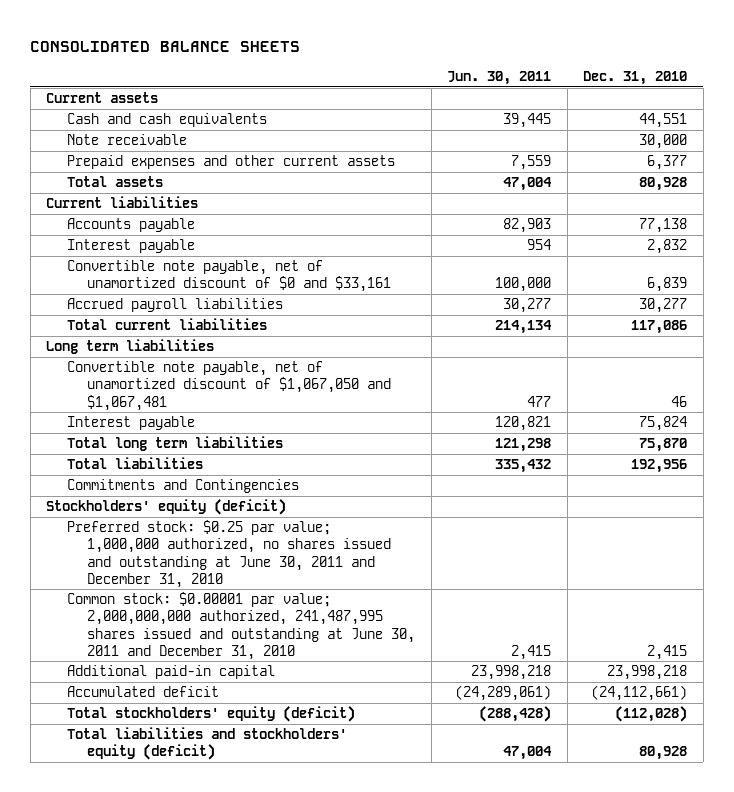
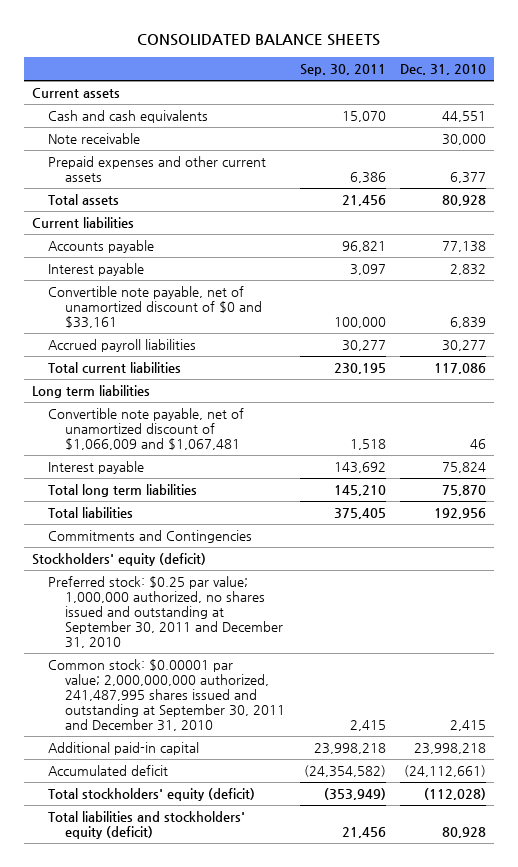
- | Jun. 30, 2011 | Dec. 31, 2010
+ | Sep. 30, 2011 | Dec. 31, 2010
- Convertible note payable, net of unamortized discount of $1,067,050 and $1,067,481 | 477 | 46
+ Convertible note payable, net of unamortized discount of $1,066,009 and $1,067,481 | 1,518 | 46
- Preferred stock: $0.25 par value; 1,000,000 authorized, no shares issued and outstanding at June 30, 2011 and December 31, 2010
- Common stock: $0.00001 par value; 2,000,000,000 authorized, 241,487,995 shares issued and outstanding at June 30, 2011 and December 31, 2010 | 2,415 | 2,415
+ Preferred stock: $0.25 par value; 1,000,000 authorized, no shares issued and outstanding at September 30, 2011 and December 31, 2010
+ Common stock: $0.00001 par value; 2,000,000,000 authorized, 241,487,995 shares issued and outstanding at September 30, 2011 and December 31, 2010 | 2,415 | 2,415

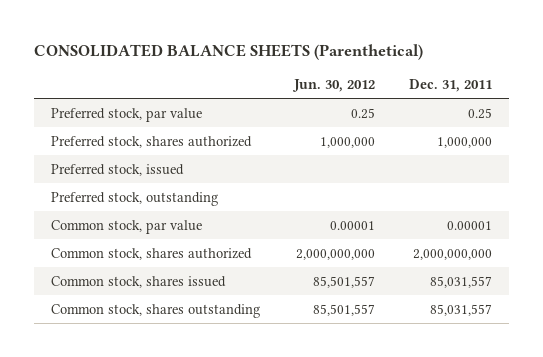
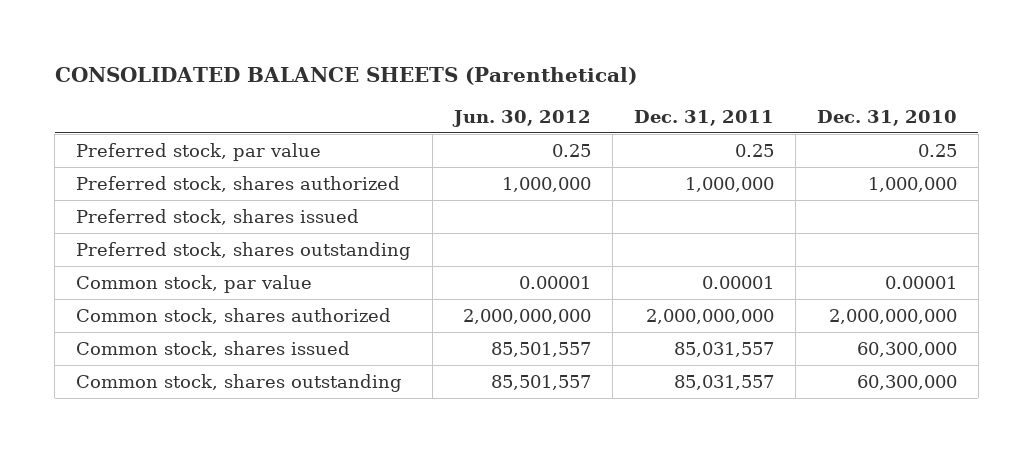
- | Jun. 30, 2012 | Dec. 31, 2011
+ | Jun. 30, 2012 | Dec. 31, 2011 | Dec. 31, 2010
- Preferred stock, issued
- Preferred stock, outstanding
+ Preferred stock, shares issued
+ Preferred stock, shares outstanding

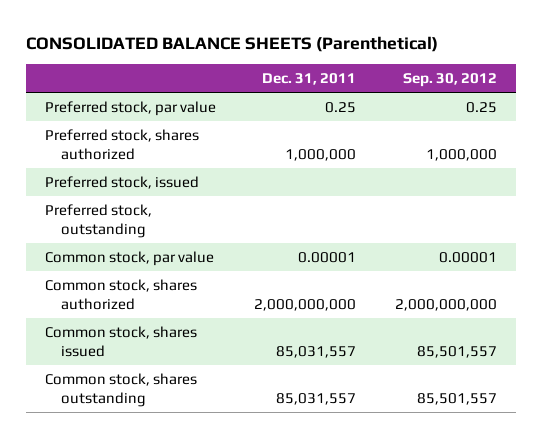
- | Jun. 30, 2012 | Dec. 31, 2011 | Dec. 31, 2010
+ | Dec. 31, 2011 | Sep. 30, 2012
- Preferred stock, shares issued
- Preferred stock, shares outstanding
+ Preferred stock, issued
+ Preferred stock, outstanding

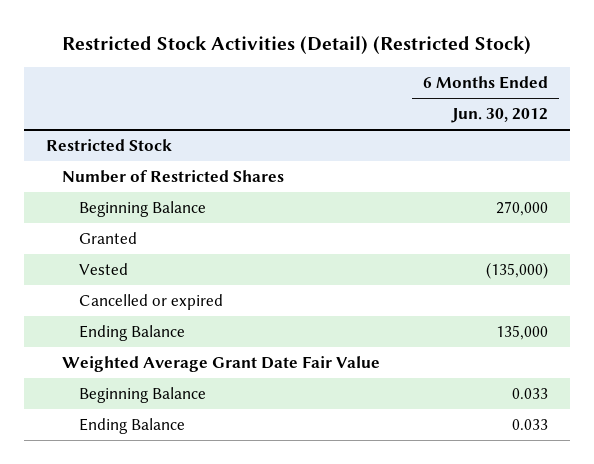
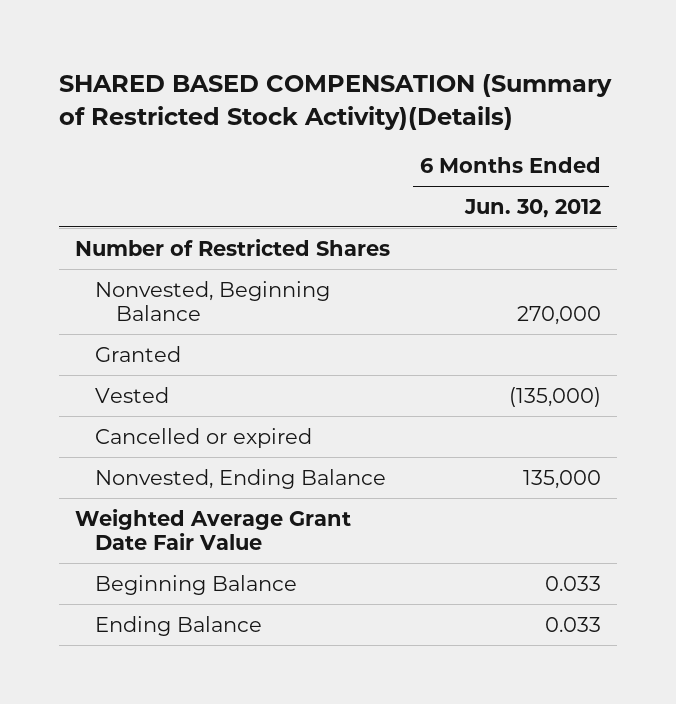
- Restricted Stock Activities (Detail) (Restricted Stock)
+ SHARED BASED COMPENSATION (Summary of Restricted Stock Activity)(Details)
- Restricted Stock
- Beginning Balance | 270,000
+ Nonvested, Beginning Balance | 270,000
- Ending Balance | 135,000
+ Nonvested, Ending Balance | 135,000

